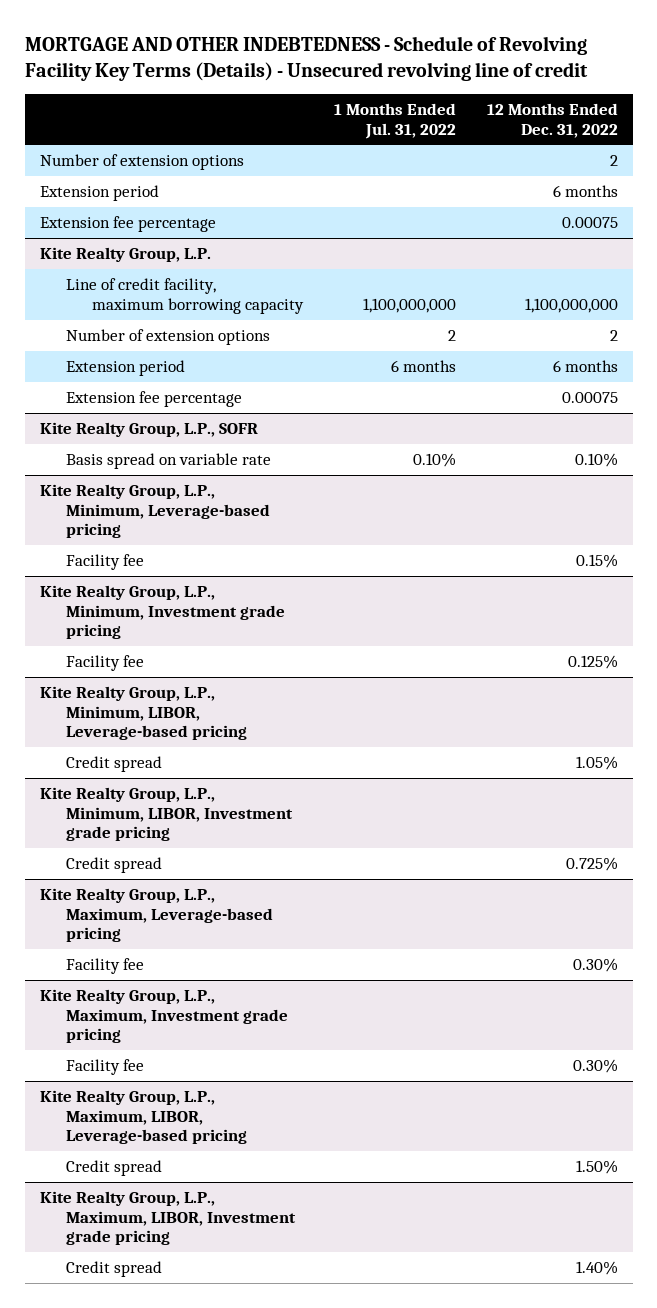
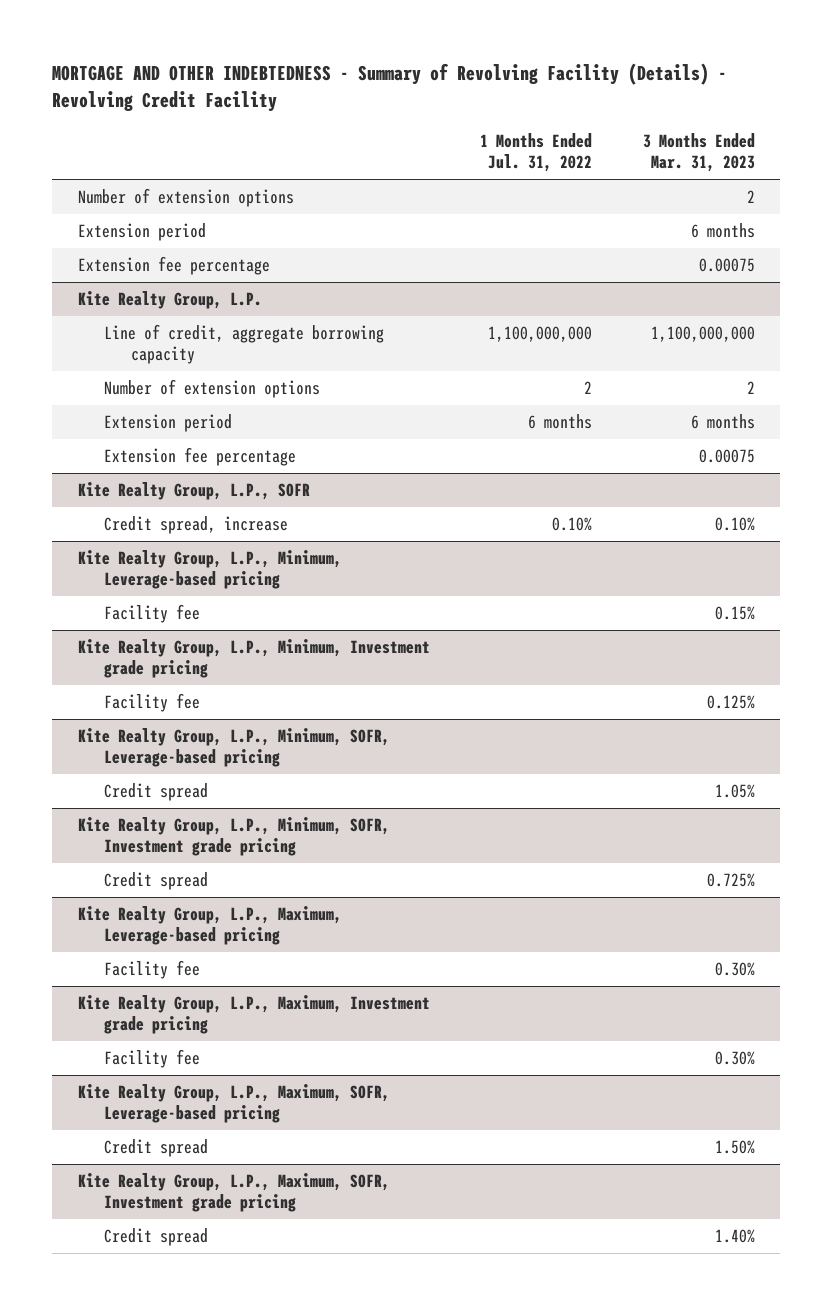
- MORTGAGE AND OTHER INDEBTEDNESS - Schedule of Revolving Facility Key Terms (Details) - Unsecured revolving line of credit
+ MORTGAGE AND OTHER INDEBTEDNESS - Summary of Revolving Facility (Details) - Revolving Credit Facility
- | 1 Months Ended Jul. 31, 2022 | 12 Months Ended Dec. 31, 2022
+ | 1 Months Ended Jul. 31, 2022 | 3 Months Ended Mar. 31, 2023
@ Kite Realty Group, L.P.
- Line of credit facility, maximum borrowing capacity | 1,100,000,000 | 1,100,000,000
+ Line of credit, aggregate borrowing capacity | 1,100,000,000 | 1,100,000,000
@ Kite Realty Group, L.P., SOFR
- Basis spread on variable rate | 0.10% | 0.10%
+ Credit spread, increase | 0.10% | 0.10%
- Kite Realty Group, L.P., Minimum, LIBOR, Leverage-based pricing
+ Kite Realty Group, L.P., Minimum, SOFR, Leverage-based pricing
- Kite Realty Group, L.P., Minimum, LIBOR, Investment grade pricing
+ Kite Realty Group, L.P., Minimum, SOFR, Investment grade pricing
- Kite Realty Group, L.P., Maximum, LIBOR, Leverage-based pricing
+ Kite Realty Group, L.P., Maximum, SOFR, Leverage-based pricing
- Kite Realty Group, L.P., Maximum, LIBOR, Investment grade pricing
+ Kite Realty Group, L.P., Maximum, SOFR, Investment grade pricing

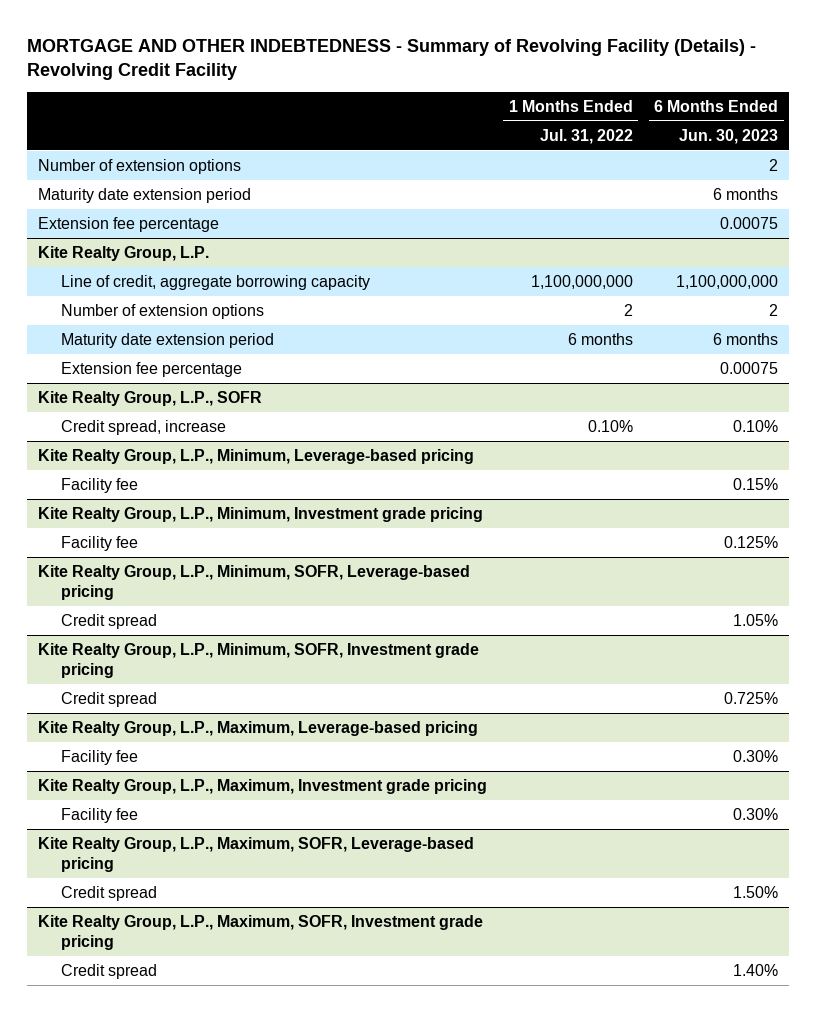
- | 1 Months Ended Jul. 31, 2022 | 3 Months Ended Mar. 31, 2023
+ | 1 Months Ended Jul. 31, 2022 | 6 Months Ended Jun. 30, 2023
- Extension period | | 6 months
+ Maturity date extension period | | 6 months
@ Kite Realty Group, L.P.
- Extension period | 6 months | 6 months
+ Maturity date extension period | 6 months | 6 months

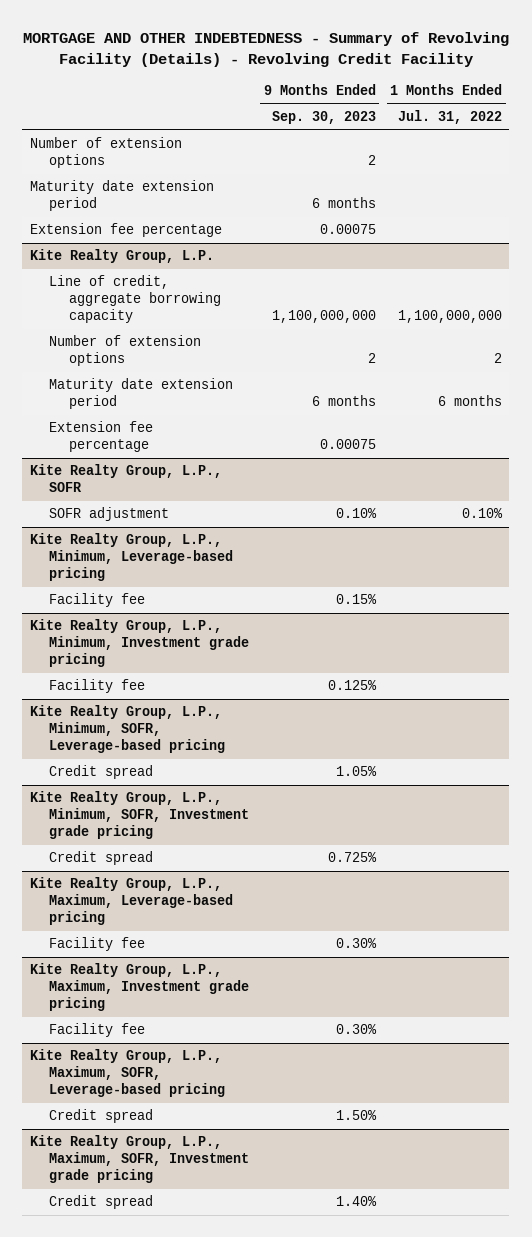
- | 1 Months Ended Jul. 31, 2022 | 6 Months Ended Jun. 30, 2023
+ | 9 Months Ended Sep. 30, 2023 | 1 Months Ended Jul. 31, 2022
@ Kite Realty Group, L.P., SOFR
- Credit spread, increase | 0.10% | 0.10%
+ SOFR adjustment | 0.10% | 0.10%

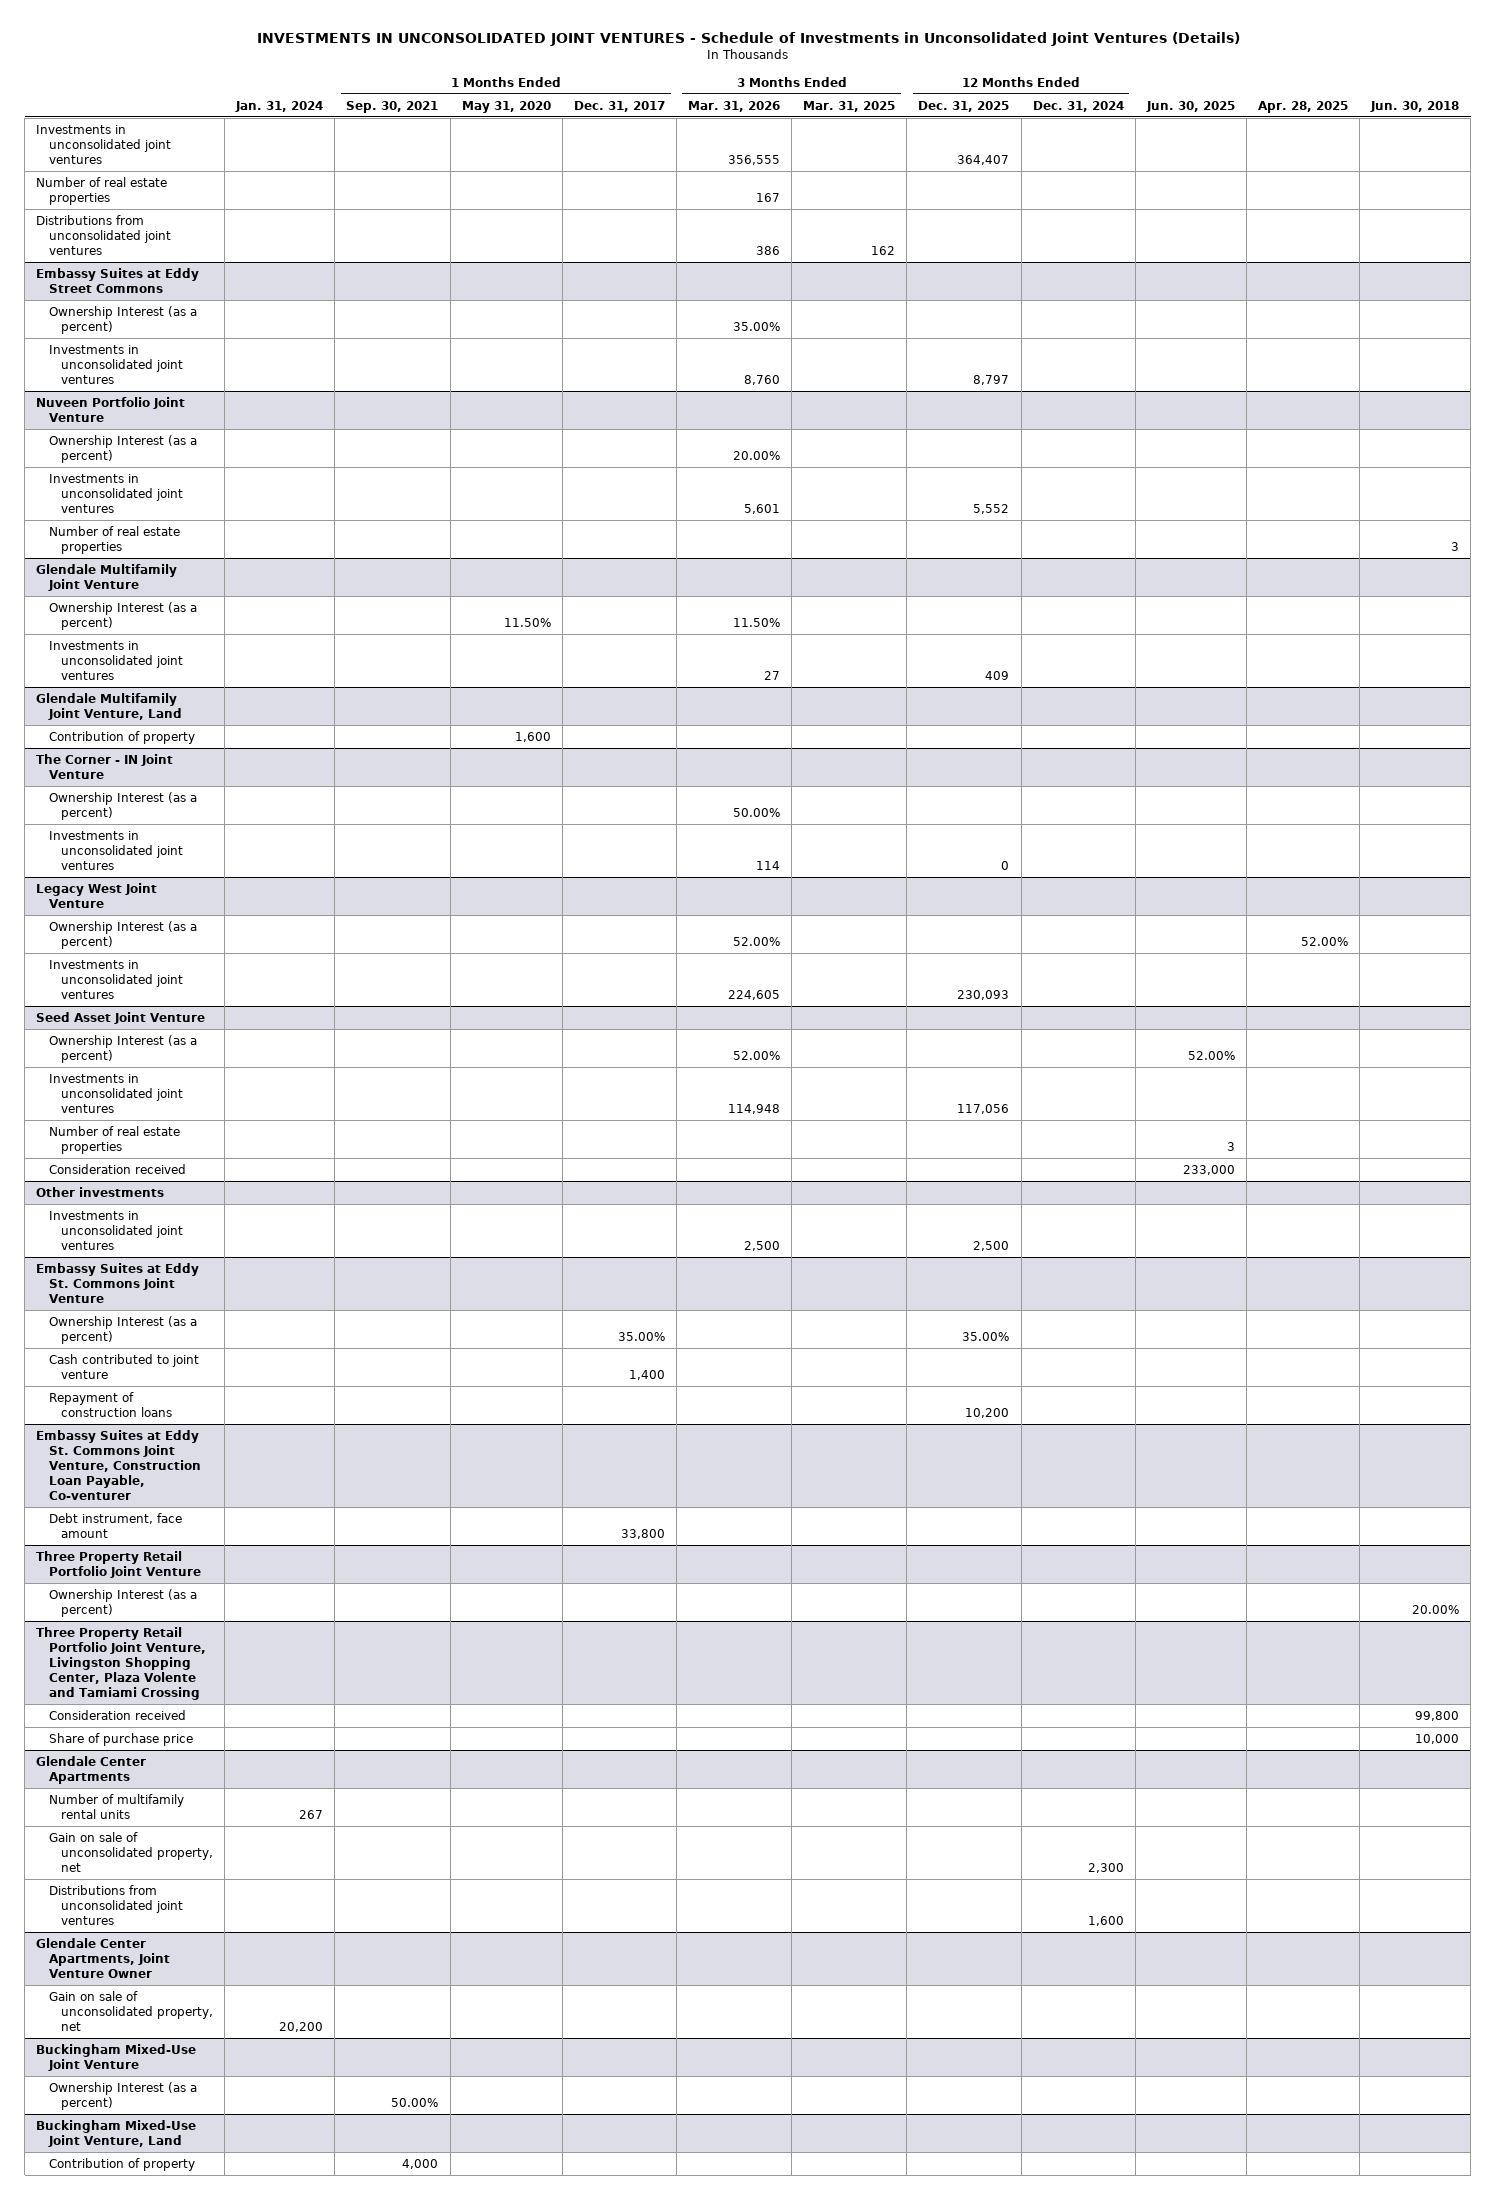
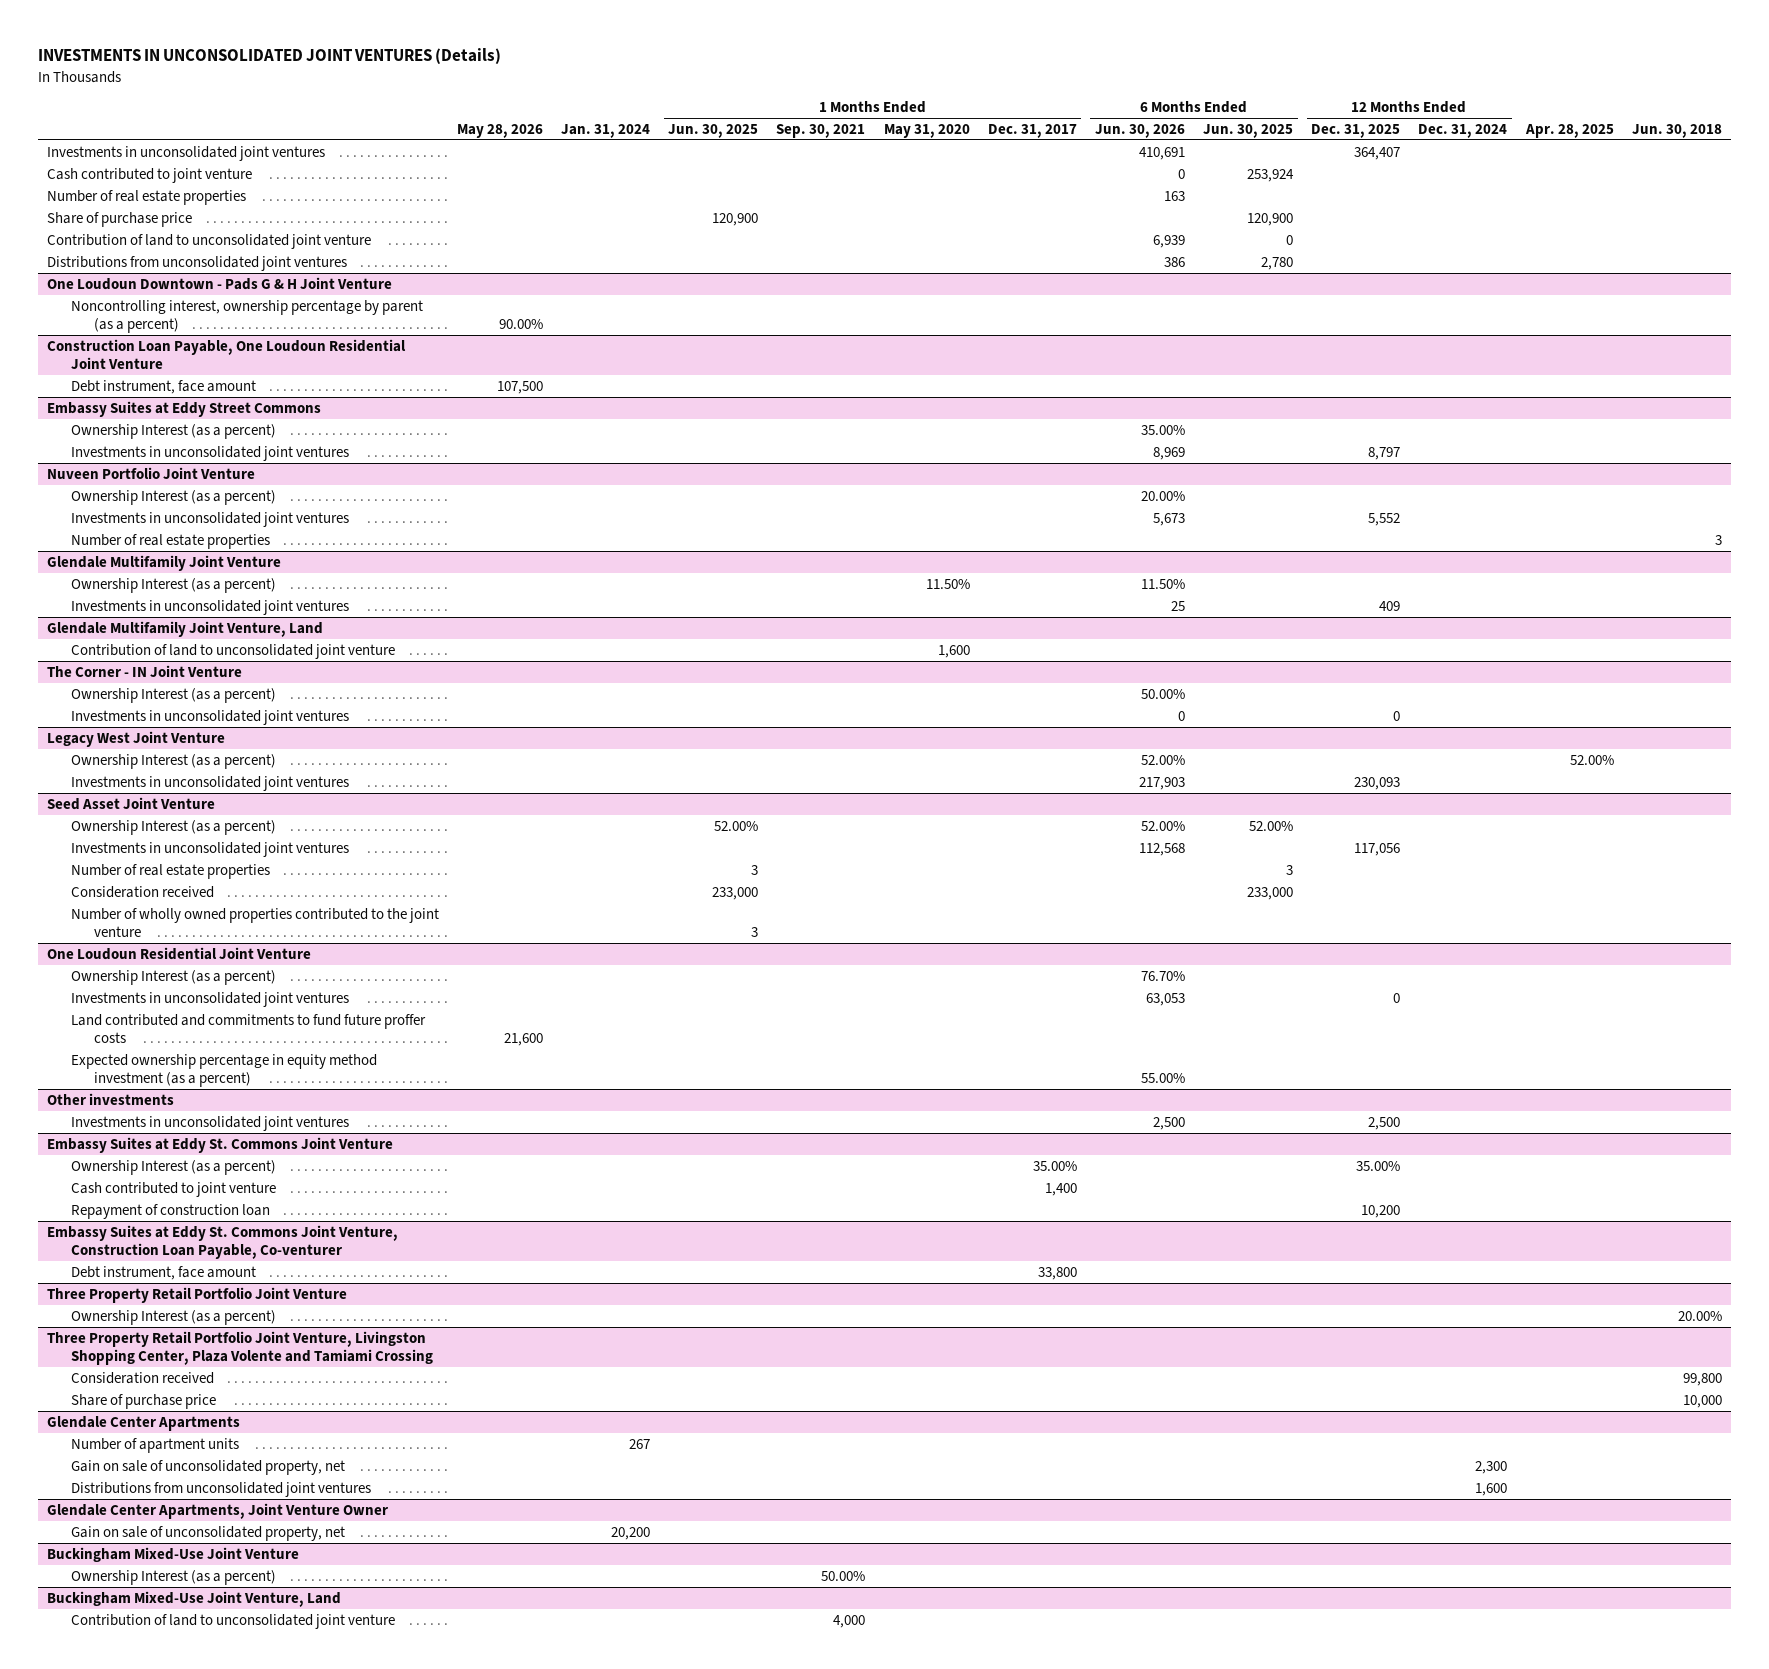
- INVESTMENTS IN UNCONSOLIDATED JOINT VENTURES - Schedule of Investments in Unconsolidated Joint Ventures (Details)
+ INVESTMENTS IN UNCONSOLIDATED JOINT VENTURES (Details)
- | Jan. 31, 2024 | 1 Months Ended Sep. 30, 2021 | 1 Months Ended May 31, 2020 | 1 Months Ended Dec. 31, 2017 | 3 Months Ended Mar. 31, 2026 | 3 Months Ended Mar. 31, 2025 | 12 Months Ended Dec. 31, 2025 | 12 Months Ended Dec. 31, 2024 | Jun. 30, 2025 | Apr. 28, 2025 | Jun. 30, 2018
+ | May 28, 2026 | Jan. 31, 2024 | 1 Months Ended Jun. 30, 2025 | 1 Months Ended Sep. 30, 2021 | 1 Months Ended May 31, 2020 | 1 Months Ended Dec. 31, 2017 | 6 Months Ended Jun. 30, 2026 | 6 Months Ended Jun. 30, 2025 | 12 Months Ended Dec. 31, 2025 | 12 Months Ended Dec. 31, 2024 | Apr. 28, 2025 | Jun. 30, 2018
+ Cash contributed to joint venture | | | | | | | 0 | 253,924 | | | |
+ Share of purchase price | | | 120,900 | | | | | 120,900 | | | |
+ Contribution of land to unconsolidated joint venture | | | | | | | 6,939 | 0 | | | |
+ One Loudoun Downtown - Pads G & H Joint Venture
+ Noncontrolling interest, ownership percentage by parent (as a percent) | 90.00% | | | | | | | | | | |
+ Construction Loan Payable, One Loudoun Residential Joint Venture
+ Debt instrument, face amount | 107,500 | | | | | | | | | | |
@ Glendale Multifamily Joint Venture, Land
- Contribution of property | | | 1,600 | | | | | | | |
+ Contribution of land to unconsolidated joint venture | | | | | 1,600 | | | | | | |
@ Seed Asset Joint Venture
+ Number of wholly owned properties contributed to the joint venture | | | 3 | | | | | | | | |
+ One Loudoun Residential Joint Venture
+ Ownership Interest (as a percent) | | | | | | | 76.70% | | | | |
+ Investments in unconsolidated joint ventures | | | | | | | 63,053 | | 0 | | |
+ Land contributed and commitments to fund future proffer costs | 21,600 | | | | | | | | | | |
+ Expected ownership percentage in equity method investment (as a percent) | | | | | | | 55.00% | | | | |
@ Embassy Suites at Eddy St. Commons Joint Venture
- Repayment of construction loans | | | | | | | 10,200 | | | |
+ Repayment of construction loan | | | | | | | | | 10,200 | | |
@ Glendale Center Apartments
- Number of multifamily rental units | 267 | | | | | | | | | |
+ Number of apartment units | | 267 | | | | | | | | | |
@ Buckingham Mixed-Use Joint Venture, Land
- Contribution of property | | 4,000 | | | | | | | | |
+ Contribution of land to unconsolidated joint venture | | | | 4,000 | | | | | | | |

